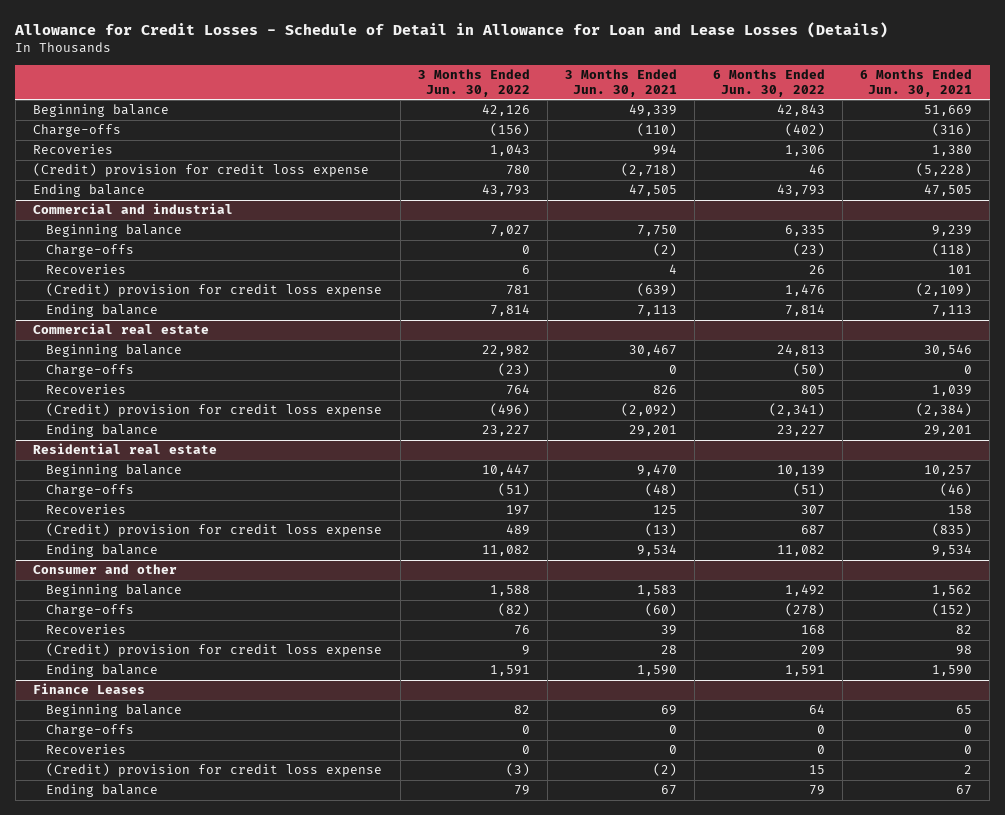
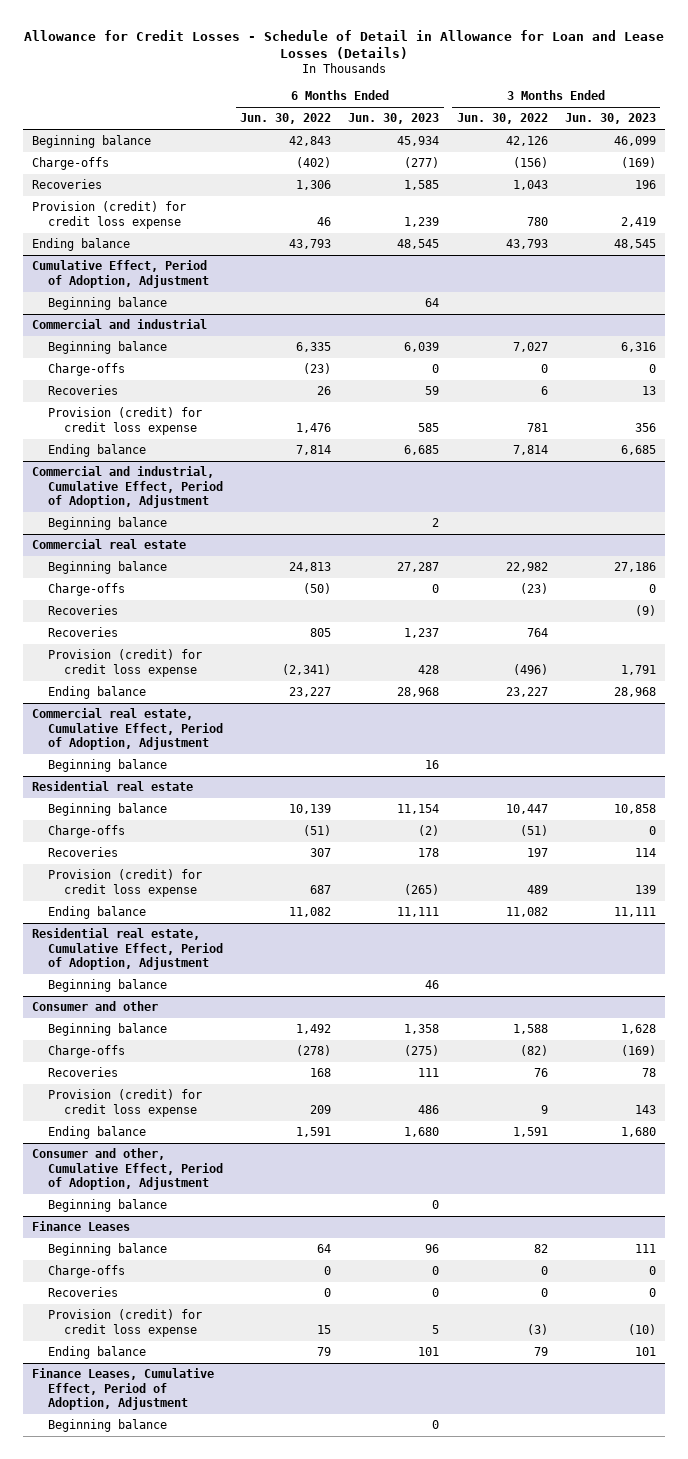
- | 3 Months Ended Jun. 30, 2022 | 3 Months Ended Jun. 30, 2021 | 6 Months Ended Jun. 30, 2022 | 6 Months Ended Jun. 30, 2021
+ | 6 Months Ended Jun. 30, 2022 | 6 Months Ended Jun. 30, 2023 | 3 Months Ended Jun. 30, 2022 | 3 Months Ended Jun. 30, 2023
- (Credit) provision for credit loss expense | 780 | (2,718) | 46 | (5,228)
+ Provision (credit) for credit loss expense | 46 | 1,239 | 780 | 2,419
+ Cumulative Effect, Period of Adoption, Adjustment
+ Beginning balance | | 64 | |
@ Commercial and industrial
- (Credit) provision for credit loss expense | 781 | (639) | 1,476 | (2,109)
+ Provision (credit) for credit loss expense | 1,476 | 585 | 781 | 356
+ Commercial and industrial, Cumulative Effect, Period of Adoption, Adjustment
+ Beginning balance | | 2 | |
@ Commercial real estate
+ Recoveries | | | | (9)
- (Credit) provision for credit loss expense | (496) | (2,092) | (2,341) | (2,384)
+ Provision (credit) for credit loss expense | (2,341) | 428 | (496) | 1,791
+ Commercial real estate, Cumulative Effect, Period of Adoption, Adjustment
+ Beginning balance | | 16 | |
@ Residential real estate
- (Credit) provision for credit loss expense | 489 | (13) | 687 | (835)
+ Provision (credit) for credit loss expense | 687 | (265) | 489 | 139
+ Residential real estate, Cumulative Effect, Period of Adoption, Adjustment
+ Beginning balance | | 46 | |
@ Consumer and other
- (Credit) provision for credit loss expense | 9 | 28 | 209 | 98
+ Provision (credit) for credit loss expense | 209 | 486 | 9 | 143
+ Consumer and other, Cumulative Effect, Period of Adoption, Adjustment
+ Beginning balance | | 0 | |
@ Finance Leases
- (Credit) provision for credit loss expense | (3) | (2) | 15 | 2
+ Provision (credit) for credit loss expense | 15 | 5 | (3) | (10)
+ Finance Leases, Cumulative Effect, Period of Adoption, Adjustment
+ Beginning balance | | 0 | |

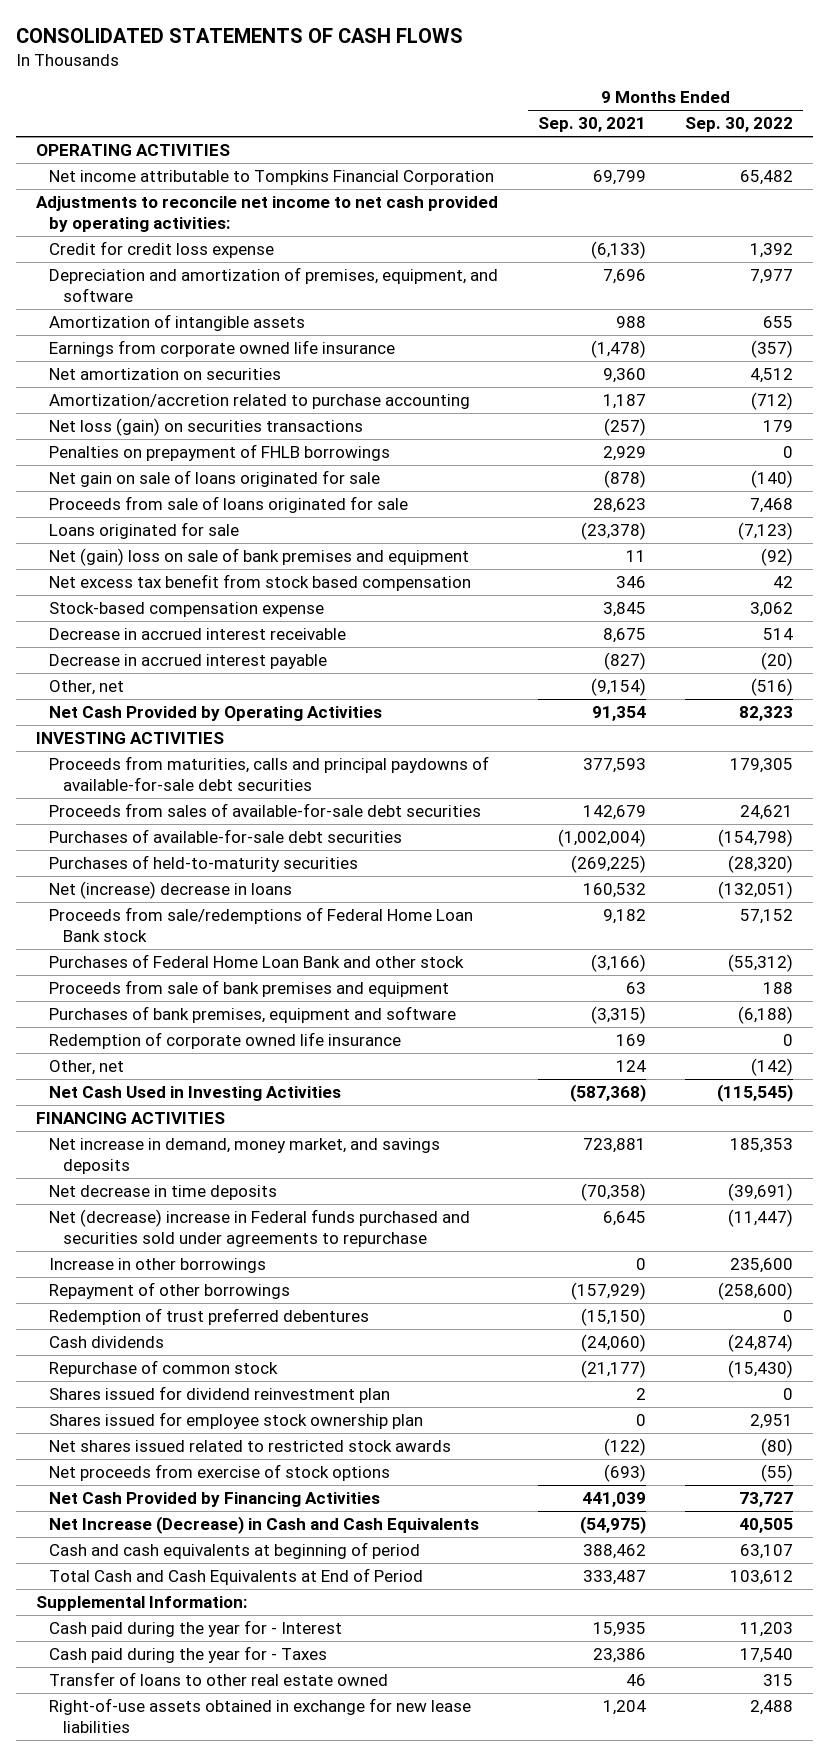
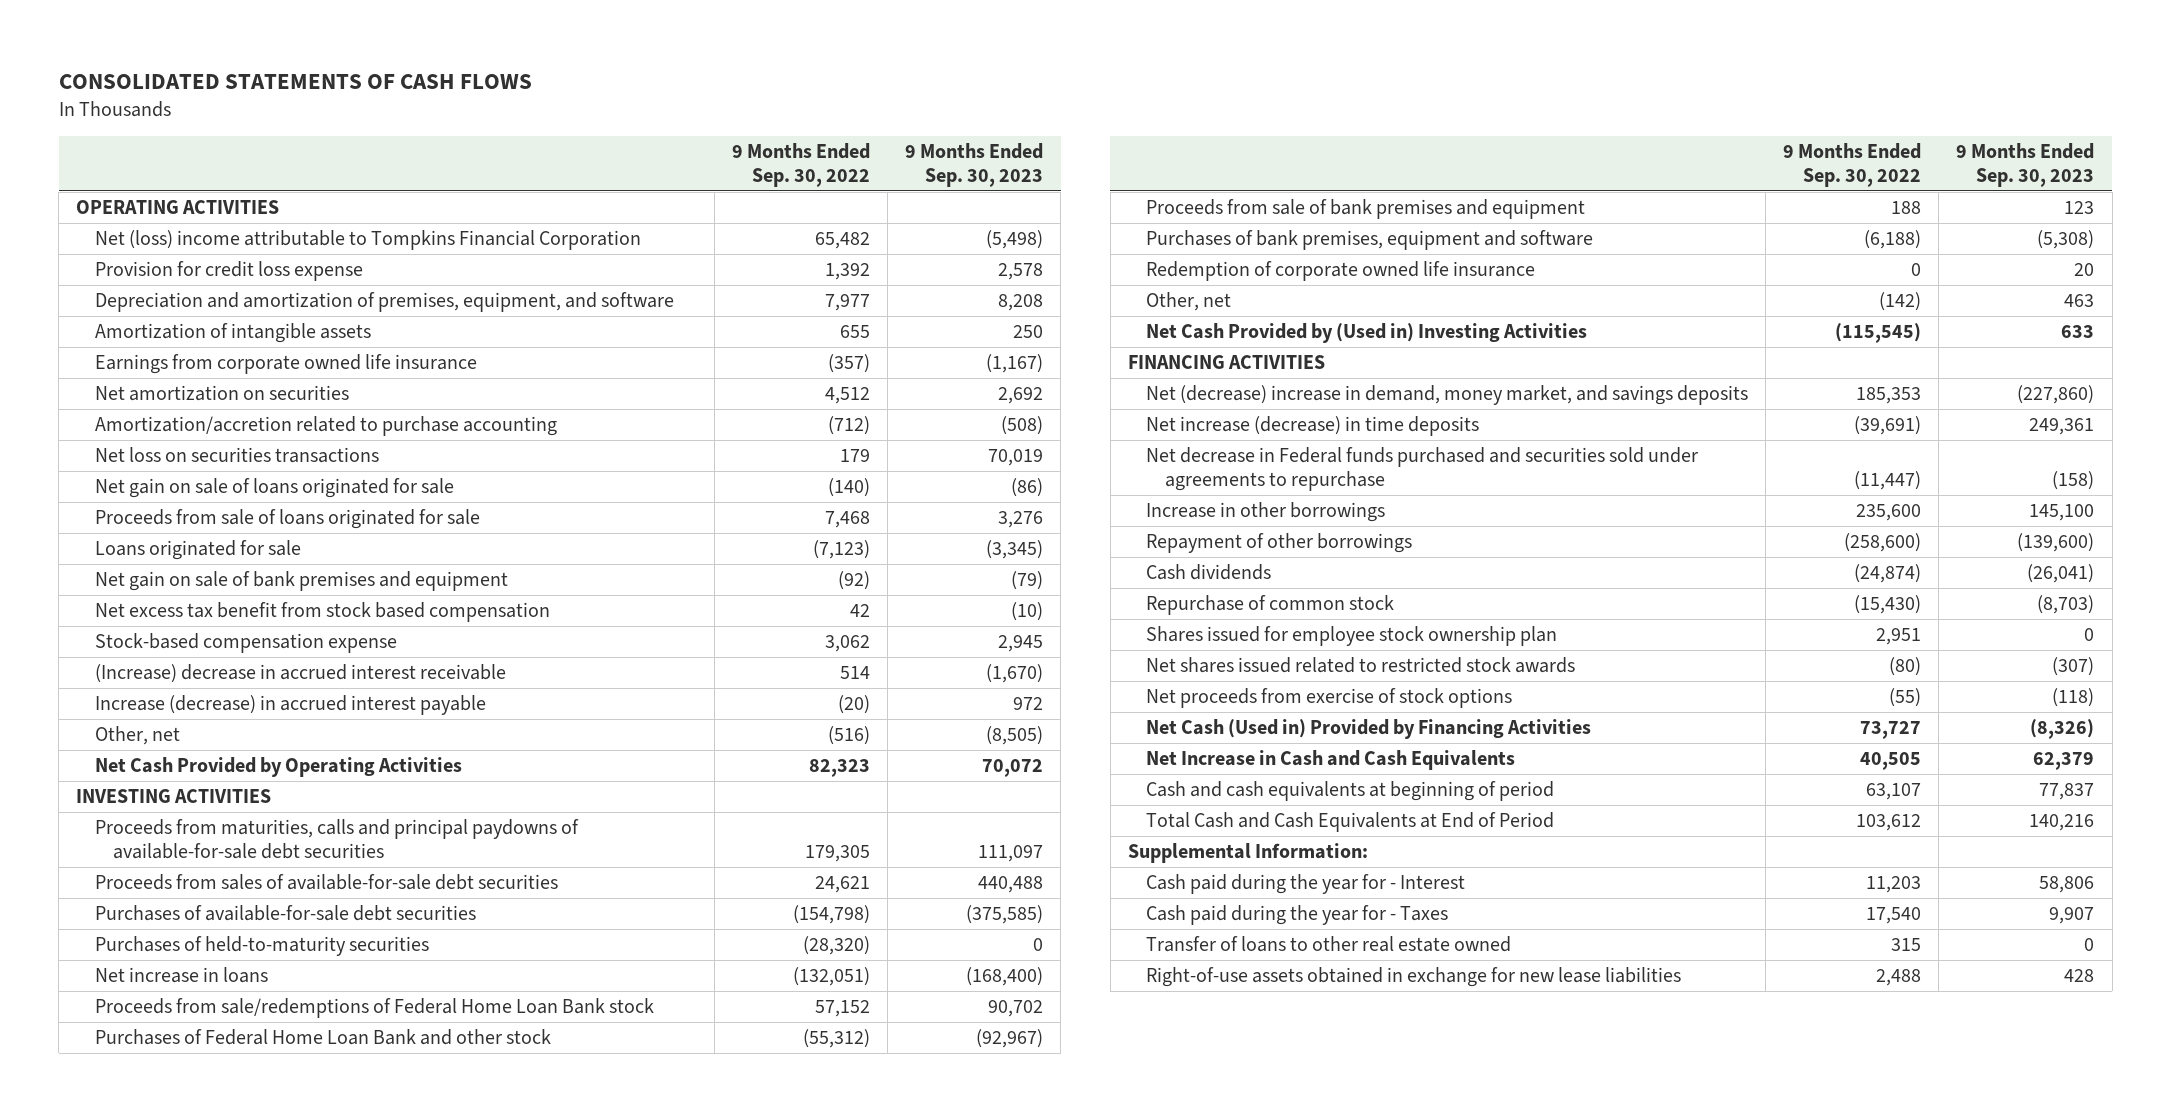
- | 9 Months Ended Sep. 30, 2021 | 9 Months Ended Sep. 30, 2022
+ | 9 Months Ended Sep. 30, 2022 | 9 Months Ended Sep. 30, 2023
- Net income attributable to Tompkins Financial Corporation | 69,799 | 65,482
- Adjustments to reconcile net income to net cash provided by operating activities:
- Credit for credit loss expense | (6,133) | 1,392
+ Net (loss) income attributable to Tompkins Financial Corporation | 65,482 | (5,498)
+ Provision for credit loss expense | 1,392 | 2,578
- Net loss (gain) on securities transactions | (257) | 179
- Penalties on prepayment of FHLB borrowings | 2,929 | 0
+ Net loss on securities transactions | 179 | 70,019
- Net (gain) loss on sale of bank premises and equipment | 11 | (92)
+ Net gain on sale of bank premises and equipment | (92) | (79)
- Decrease in accrued interest receivable | 8,675 | 514
- Decrease in accrued interest payable | (827) | (20)
+ (Increase) decrease in accrued interest receivable | 514 | (1,670)
+ Increase (decrease) in accrued interest payable | (20) | 972
- Net (increase) decrease in loans | 160,532 | (132,051)
+ Net increase in loans | (132,051) | (168,400)
- Net Cash Used in Investing Activities | (587,368) | (115,545)
+ Net Cash Provided by (Used in) Investing Activities | (115,545) | 633
- Net increase in demand, money market, and savings deposits | 723,881 | 185,353
- Net decrease in time deposits | (70,358) | (39,691)
- Net (decrease) increase in Federal funds purchased and securities sold under agreements to repurchase | 6,645 | (11,447)
+ Net (decrease) increase in demand, money market, and savings deposits | 185,353 | (227,860)
+ Net increase (decrease) in time deposits | (39,691) | 249,361
+ Net decrease in Federal funds purchased and securities sold under agreements to repurchase | (11,447) | (158)
- Redemption of trust preferred debentures | (15,150) | 0
- Shares issued for dividend reinvestment plan | 2 | 0
- Net Cash Provided by Financing Activities | 441,039 | 73,727
- Net Increase (Decrease) in Cash and Cash Equivalents | (54,975) | 40,505
+ Net Cash (Used in) Provided by Financing Activities | 73,727 | (8,326)
+ Net Increase in Cash and Cash Equivalents | 40,505 | 62,379

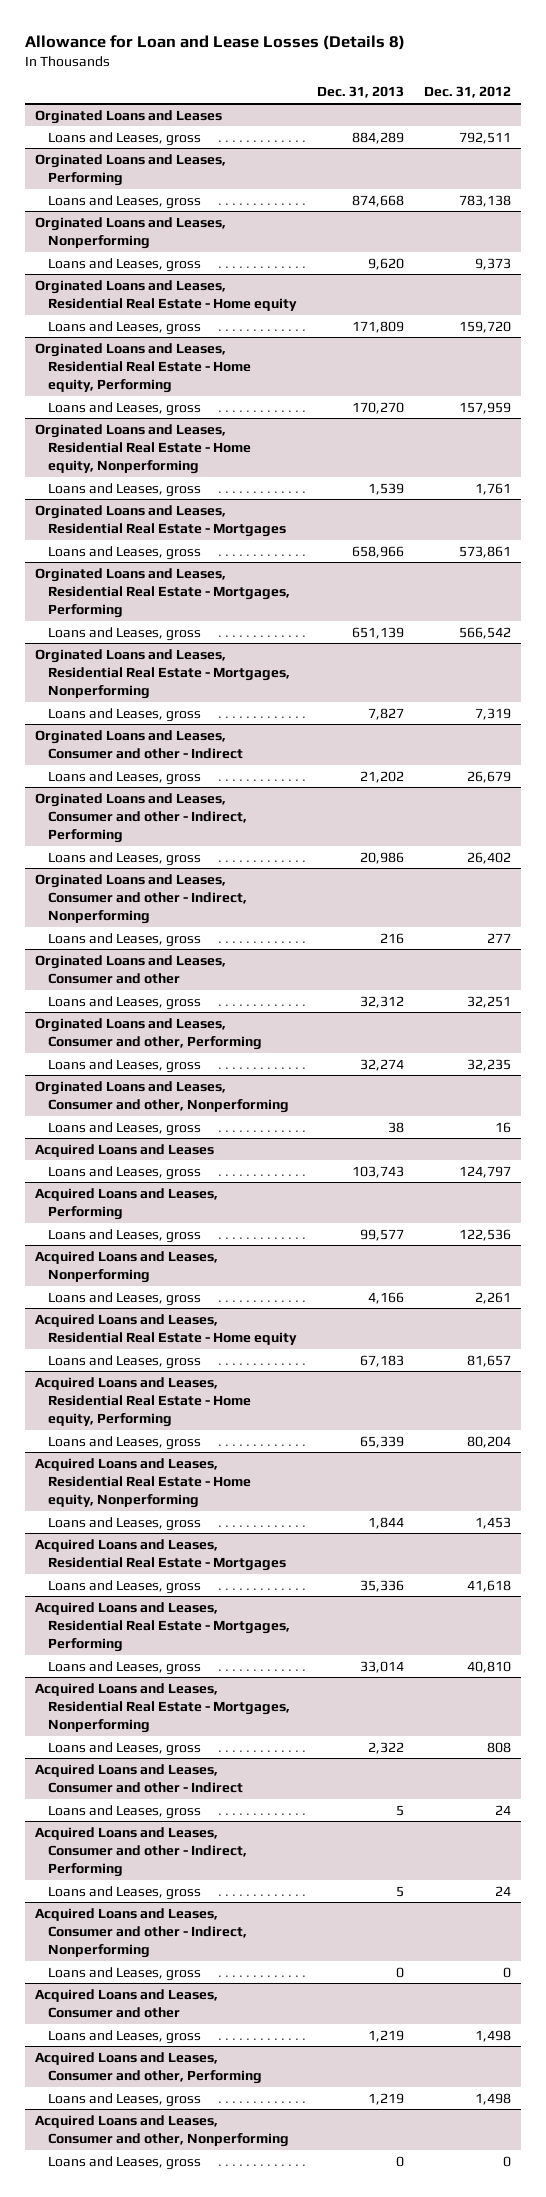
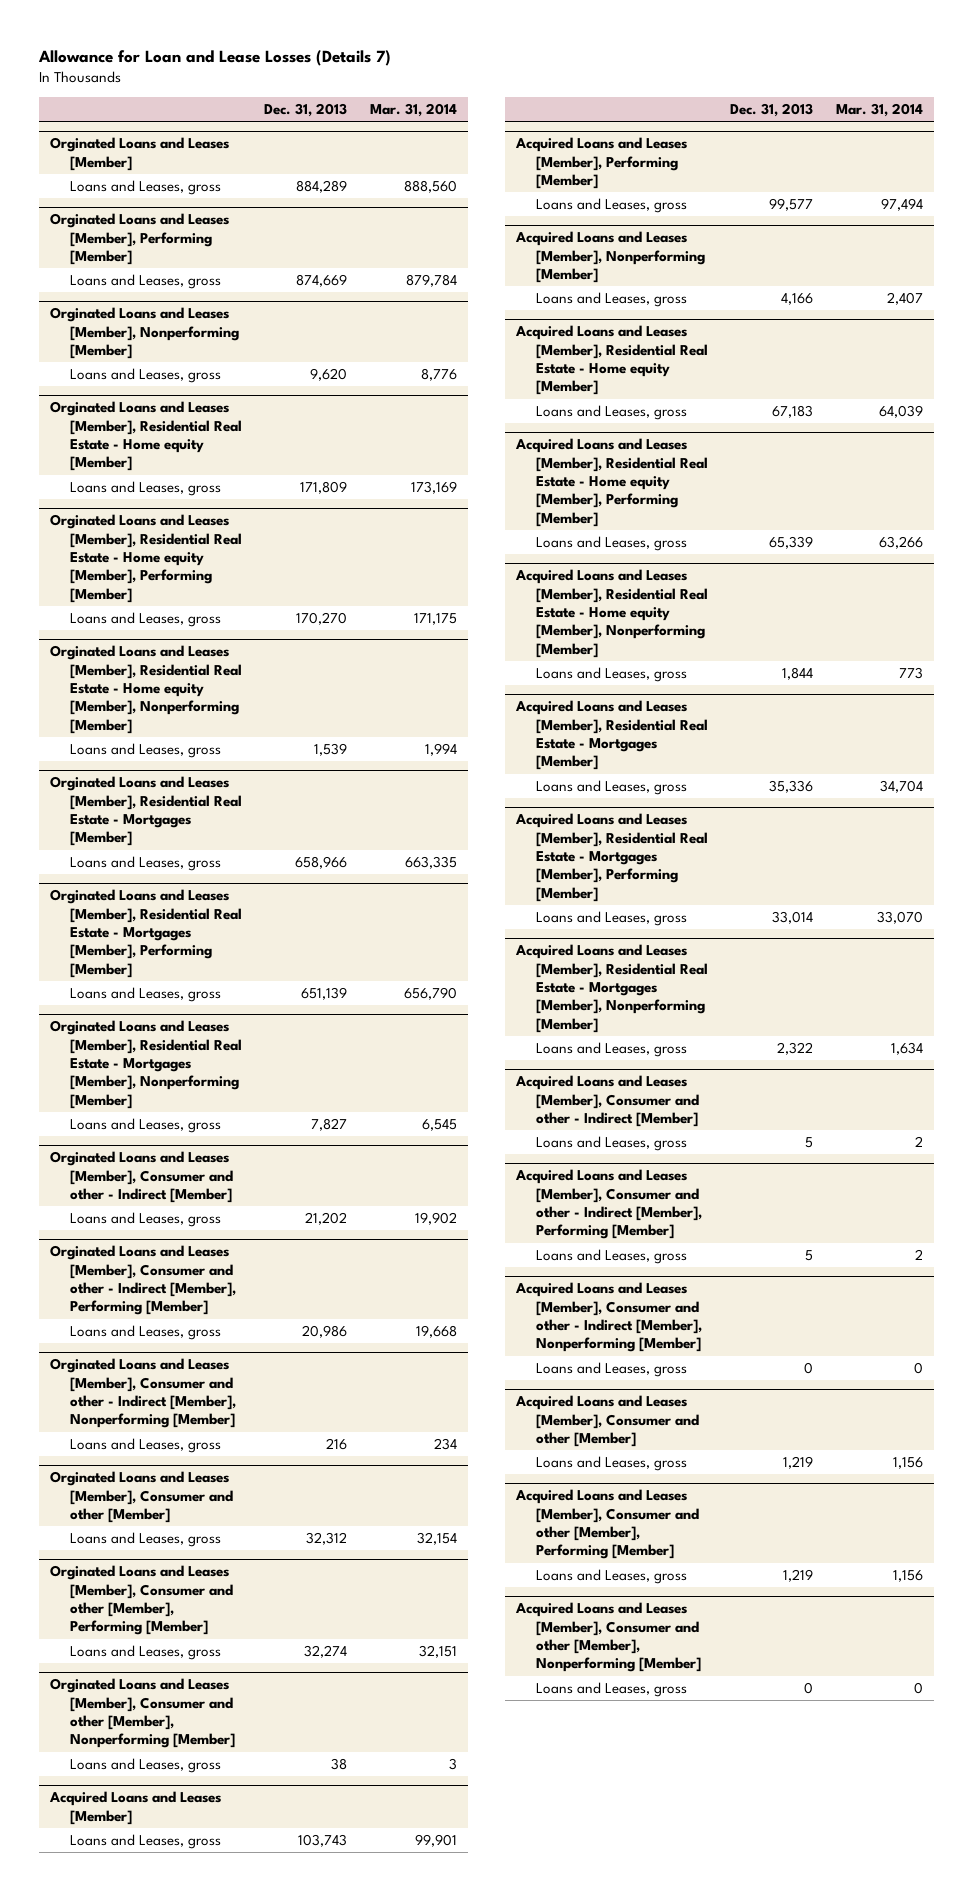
- Allowance for Loan and Lease Losses (Details 8)
+ Allowance for Loan and Lease Losses (Details 7)
- | Dec. 31, 2013 | Dec. 31, 2012
+ | Dec. 31, 2013 | Mar. 31, 2014
- Orginated Loans and Leases
+ Orginated Loans and Leases [Member]
- Orginated Loans and Leases, Performing
- Loans and Leases, gross | 874,668 | 783,138
- Orginated Loans and Leases, Nonperforming
+ Orginated Loans and Leases [Member], Performing [Member]
+ Loans and Leases, gross | 874,669 | 879,784
+ Orginated Loans and Leases [Member], Nonperforming [Member]
- Orginated Loans and Leases, Residential Real Estate - Home equity
+ Orginated Loans and Leases [Member], Residential Real Estate - Home equity [Member]
- Orginated Loans and Leases, Residential Real Estate - Home equity, Performing
+ Orginated Loans and Leases [Member], Residential Real Estate - Home equity [Member], Performing [Member]
- Orginated Loans and Leases, Residential Real Estate - Home equity, Nonperforming
+ Orginated Loans and Leases [Member], Residential Real Estate - Home equity [Member], Nonperforming [Member]
- Orginated Loans and Leases, Residential Real Estate - Mortgages
+ Orginated Loans and Leases [Member], Residential Real Estate - Mortgages [Member]
- Orginated Loans and Leases, Residential Real Estate - Mortgages, Performing
+ Orginated Loans and Leases [Member], Residential Real Estate - Mortgages [Member], Performing [Member]
- Orginated Loans and Leases, Residential Real Estate - Mortgages, Nonperforming
+ Orginated Loans and Leases [Member], Residential Real Estate - Mortgages [Member], Nonperforming [Member]
- Orginated Loans and Leases, Consumer and other - Indirect
+ Orginated Loans and Leases [Member], Consumer and other - Indirect [Member]
- Orginated Loans and Leases, Consumer and other - Indirect, Performing
+ Orginated Loans and Leases [Member], Consumer and other - Indirect [Member], Performing [Member]
- Orginated Loans and Leases, Consumer and other - Indirect, Nonperforming
+ Orginated Loans and Leases [Member], Consumer and other - Indirect [Member], Nonperforming [Member]
- Orginated Loans and Leases, Consumer and other
+ Orginated Loans and Leases [Member], Consumer and other [Member]
- Orginated Loans and Leases, Consumer and other, Performing
+ Orginated Loans and Leases [Member], Consumer and other [Member], Performing [Member]
- Orginated Loans and Leases, Consumer and other, Nonperforming
+ Orginated Loans and Leases [Member], Consumer and other [Member], Nonperforming [Member]
- Acquired Loans and Leases
+ Acquired Loans and Leases [Member]
- Acquired Loans and Leases, Performing
+ Acquired Loans and Leases [Member], Performing [Member]
- Acquired Loans and Leases, Nonperforming
+ Acquired Loans and Leases [Member], Nonperforming [Member]
- Acquired Loans and Leases, Residential Real Estate - Home equity
+ Acquired Loans and Leases [Member], Residential Real Estate - Home equity [Member]
- Acquired Loans and Leases, Residential Real Estate - Home equity, Performing
+ Acquired Loans and Leases [Member], Residential Real Estate - Home equity [Member], Performing [Member]
- Acquired Loans and Leases, Residential Real Estate - Home equity, Nonperforming
+ Acquired Loans and Leases [Member], Residential Real Estate - Home equity [Member], Nonperforming [Member]
- Acquired Loans and Leases, Residential Real Estate - Mortgages
+ Acquired Loans and Leases [Member], Residential Real Estate - Mortgages [Member]
- Acquired Loans and Leases, Residential Real Estate - Mortgages, Performing
+ Acquired Loans and Leases [Member], Residential Real Estate - Mortgages [Member], Performing [Member]
- Acquired Loans and Leases, Residential Real Estate - Mortgages, Nonperforming
+ Acquired Loans and Leases [Member], Residential Real Estate - Mortgages [Member], Nonperforming [Member]
- Acquired Loans and Leases, Consumer and other - Indirect
+ Acquired Loans and Leases [Member], Consumer and other - Indirect [Member]
- Acquired Loans and Leases, Consumer and other - Indirect, Performing
+ Acquired Loans and Leases [Member], Consumer and other - Indirect [Member], Performing [Member]
- Acquired Loans and Leases, Consumer and other - Indirect, Nonperforming
+ Acquired Loans and Leases [Member], Consumer and other - Indirect [Member], Nonperforming [Member]
- Acquired Loans and Leases, Consumer and other
+ Acquired Loans and Leases [Member], Consumer and other [Member]
- Acquired Loans and Leases, Consumer and other, Performing
+ Acquired Loans and Leases [Member], Consumer and other [Member], Performing [Member]
- Acquired Loans and Leases, Consumer and other, Nonperforming
+ Acquired Loans and Leases [Member], Consumer and other [Member], Nonperforming [Member]

